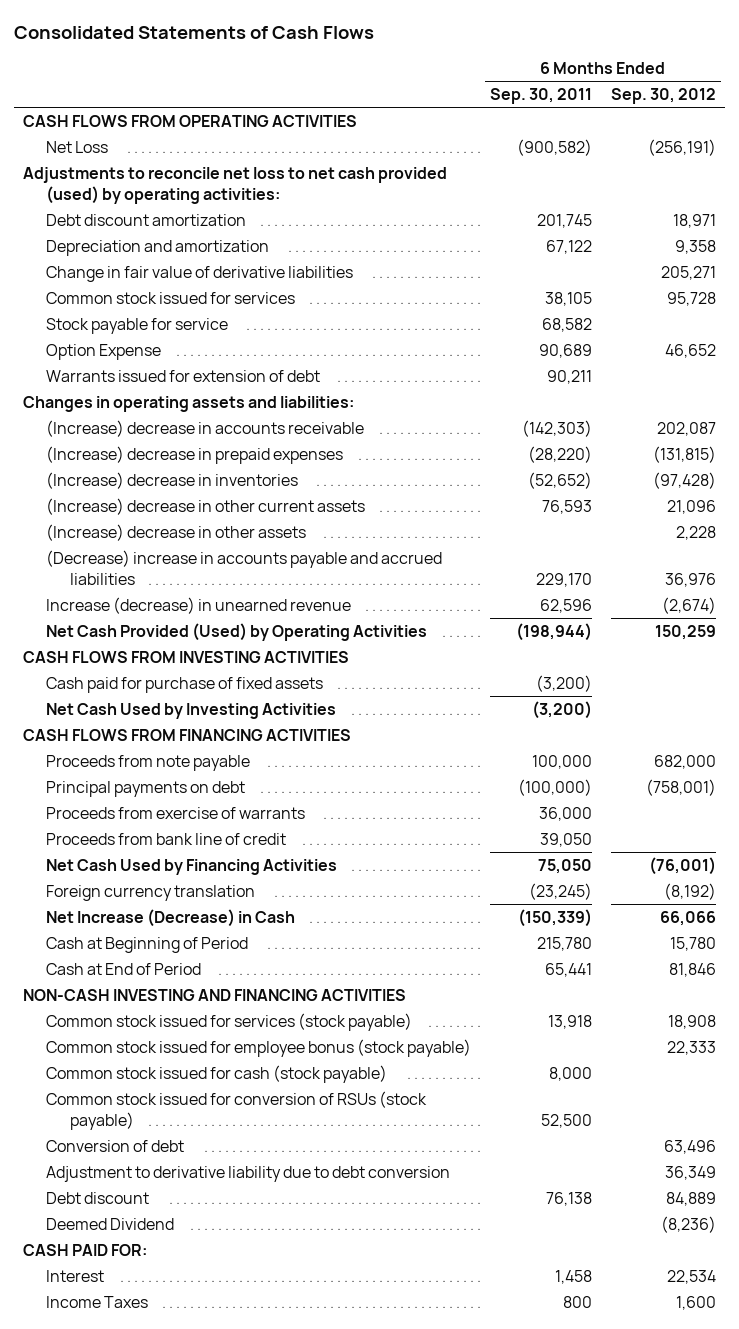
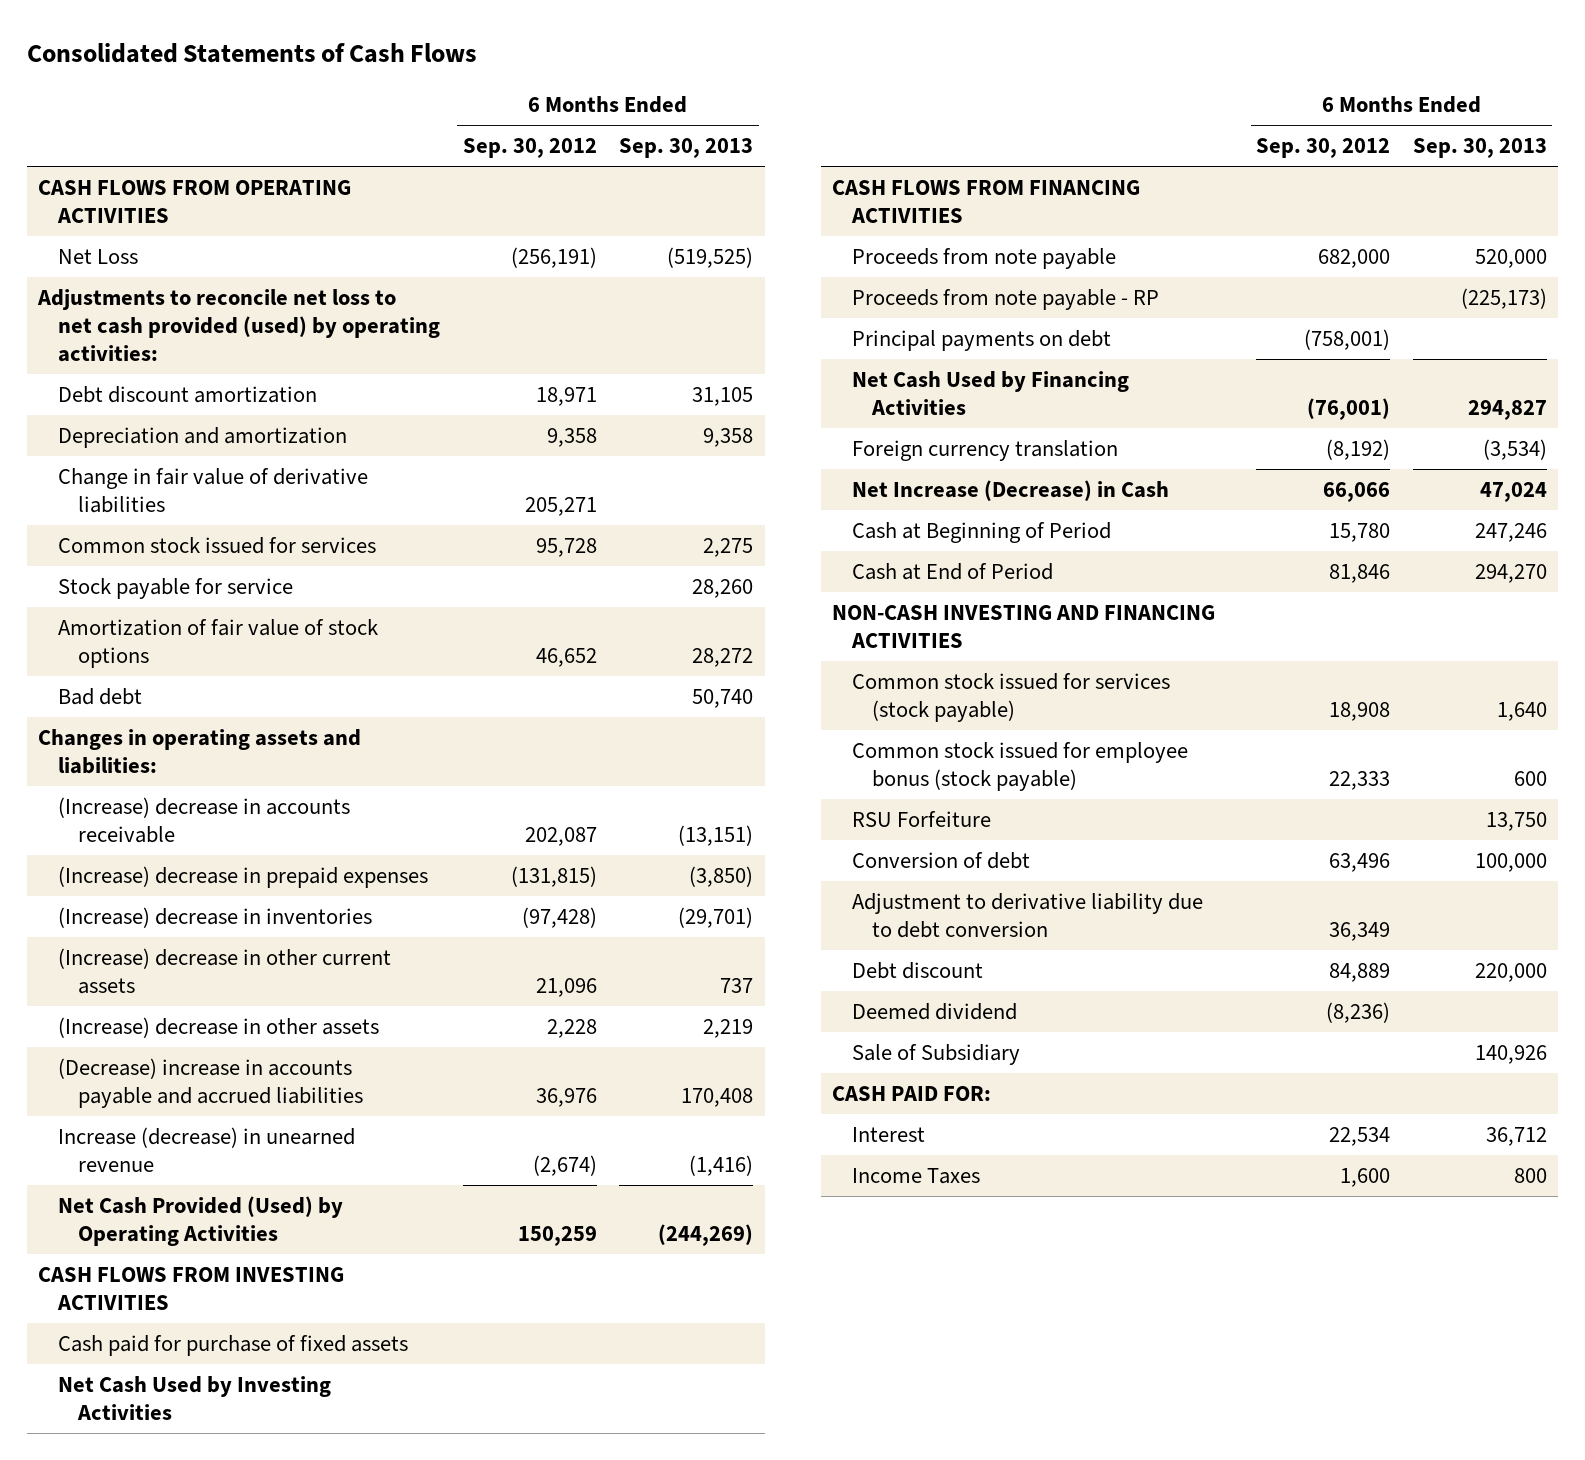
- | 6 Months Ended Sep. 30, 2011 | 6 Months Ended Sep. 30, 2012
+ | 6 Months Ended Sep. 30, 2012 | 6 Months Ended Sep. 30, 2013
- Option Expense | 90,689 | 46,652
- Warrants issued for extension of debt | 90,211 |
+ Amortization of fair value of stock options | 46,652 | 28,272
+ Bad debt | | 50,740
+ Proceeds from note payable - RP | | (225,173)
- Proceeds from exercise of warrants | 36,000 |
- Proceeds from bank line of credit | 39,050 |
- Common stock issued for cash (stock payable) | 8,000 |
- Common stock issued for conversion of RSUs (stock payable) | 52,500 |
+ RSU Forfeiture | | 13,750
- Deemed Dividend | | (8,236)
+ Deemed dividend | (8,236) |
+ Sale of Subsidiary | | 140,926

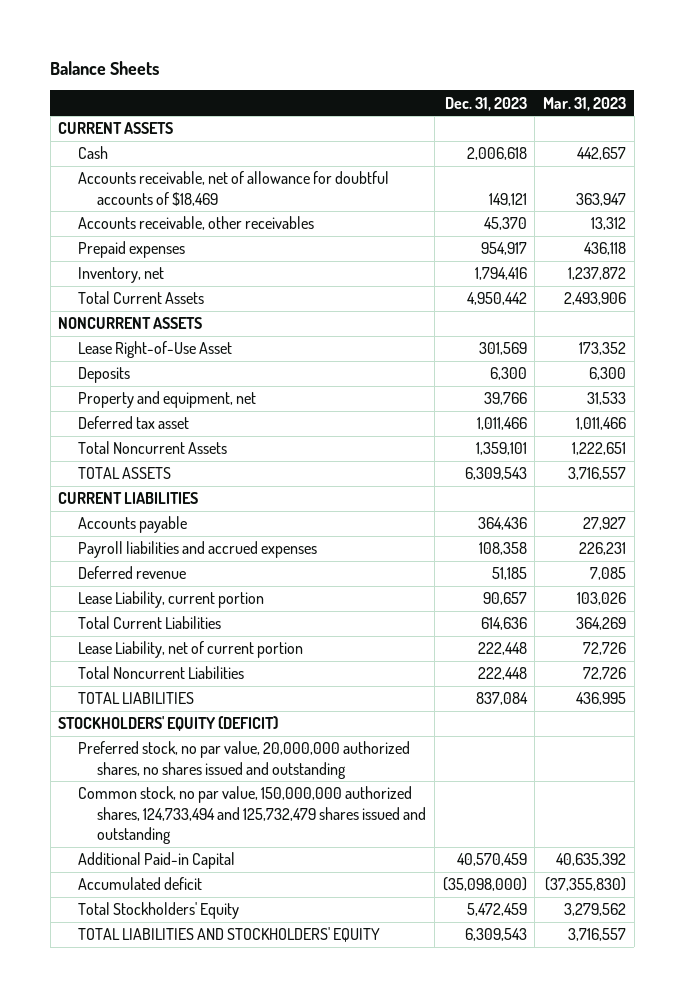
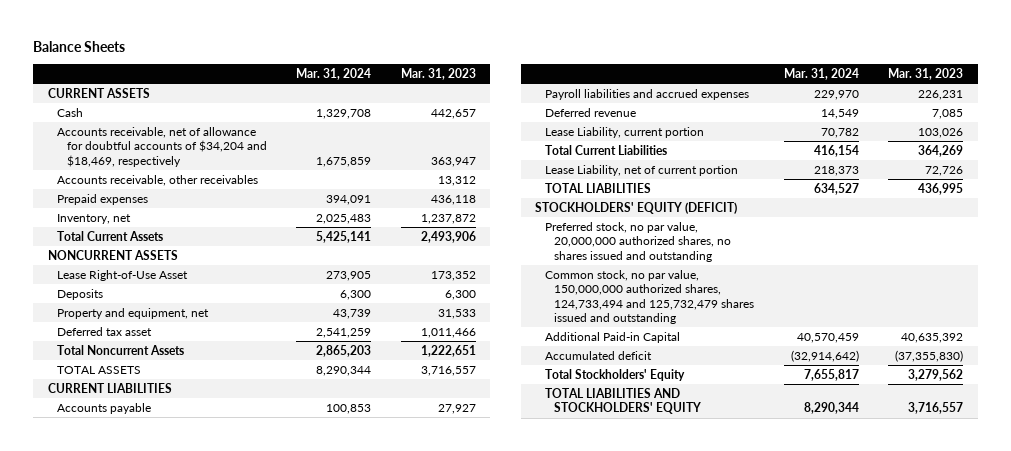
- | Dec. 31, 2023 | Mar. 31, 2023
+ | Mar. 31, 2024 | Mar. 31, 2023
- Accounts receivable, net of allowance for doubtful accounts of $18,469 | 149,121 | 363,947
+ Accounts receivable, net of allowance for doubtful accounts of $34,204 and $18,469, respectively | 1,675,859 | 363,947
- Total Noncurrent Liabilities | 222,448 | 72,726

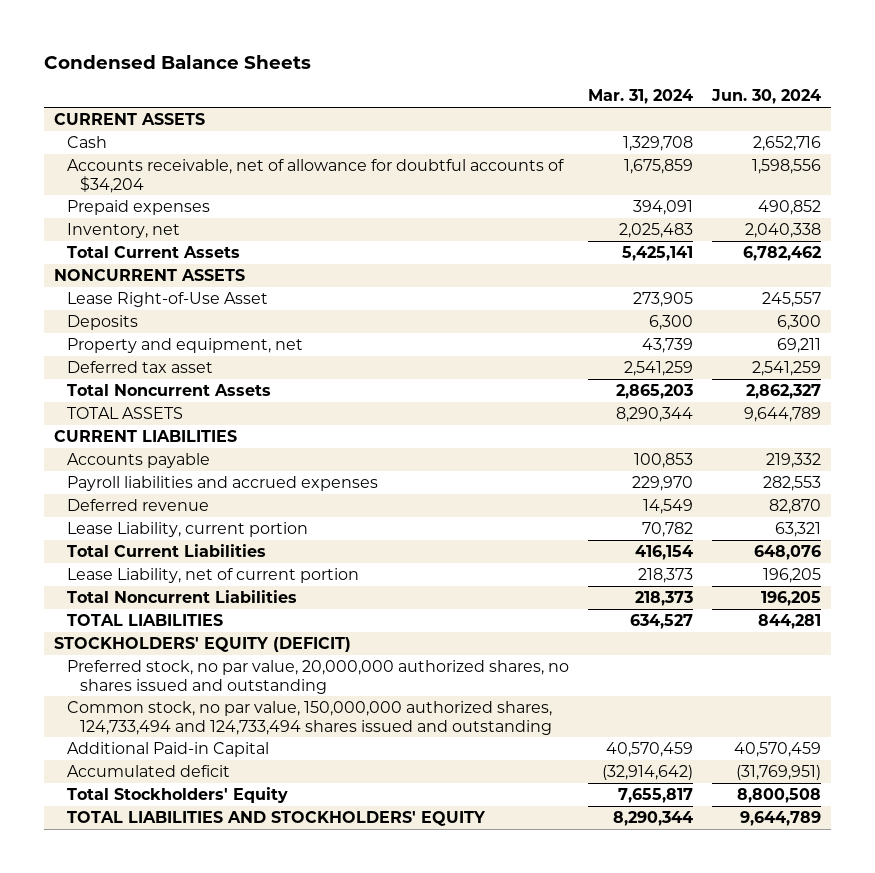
- Balance Sheets
+ Condensed Balance Sheets
- | Mar. 31, 2024 | Mar. 31, 2023
+ | Mar. 31, 2024 | Jun. 30, 2024
- Accounts receivable, net of allowance for doubtful accounts of $34,204 and $18,469, respectively | 1,675,859 | 363,947
- Accounts receivable, other receivables | | 13,312
+ Accounts receivable, net of allowance for doubtful accounts of $34,204 | 1,675,859 | 1,598,556
+ Total Noncurrent Liabilities | 218,373 | 196,205
- Common stock, no par value, 150,000,000 authorized shares, 124,733,494 and 125,732,479 shares issued and outstanding
+ Common stock, no par value, 150,000,000 authorized shares, 124,733,494 and 124,733,494 shares issued and outstanding

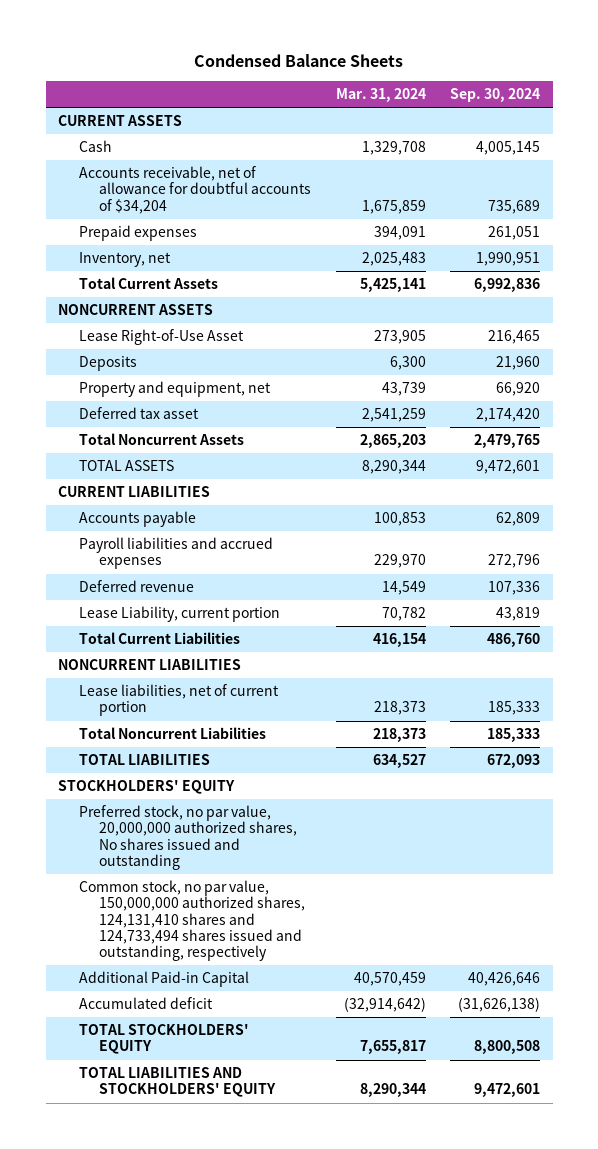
- | Mar. 31, 2024 | Jun. 30, 2024
+ | Mar. 31, 2024 | Sep. 30, 2024
- Lease Liability, net of current portion | 218,373 | 196,205
+ NONCURRENT LIABILITIES
+ Lease liabilities, net of current portion | 218,373 | 185,333
- STOCKHOLDERS' EQUITY (DEFICIT)
- Preferred stock, no par value, 20,000,000 authorized shares, no shares issued and outstanding
- Common stock, no par value, 150,000,000 authorized shares, 124,733,494 and 124,733,494 shares issued and outstanding
+ STOCKHOLDERS' EQUITY
+ Preferred stock, no par value, 20,000,000 authorized shares, No shares issued and outstanding
+ Common stock, no par value, 150,000,000 authorized shares, 124,131,410 shares and 124,733,494 shares issued and outstanding, respectively
- Total Stockholders' Equity | 7,655,817 | 8,800,508
+ TOTAL STOCKHOLDERS' EQUITY | 7,655,817 | 8,800,508

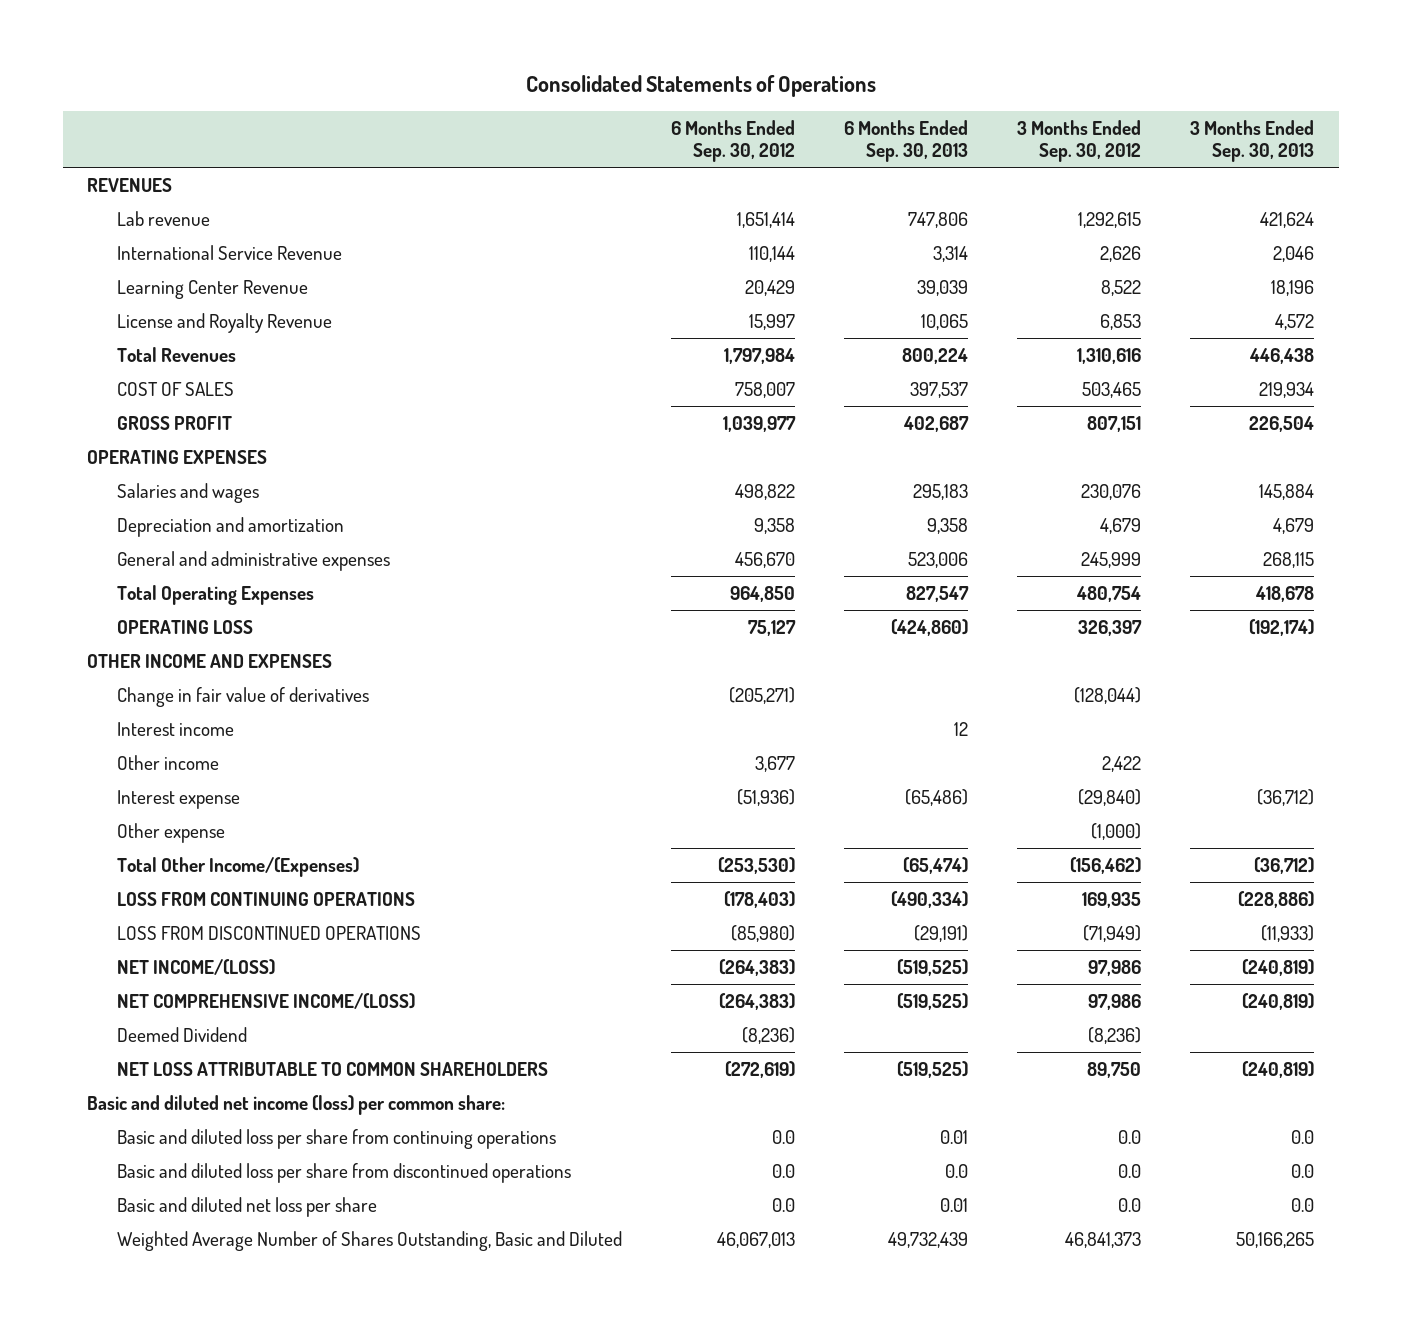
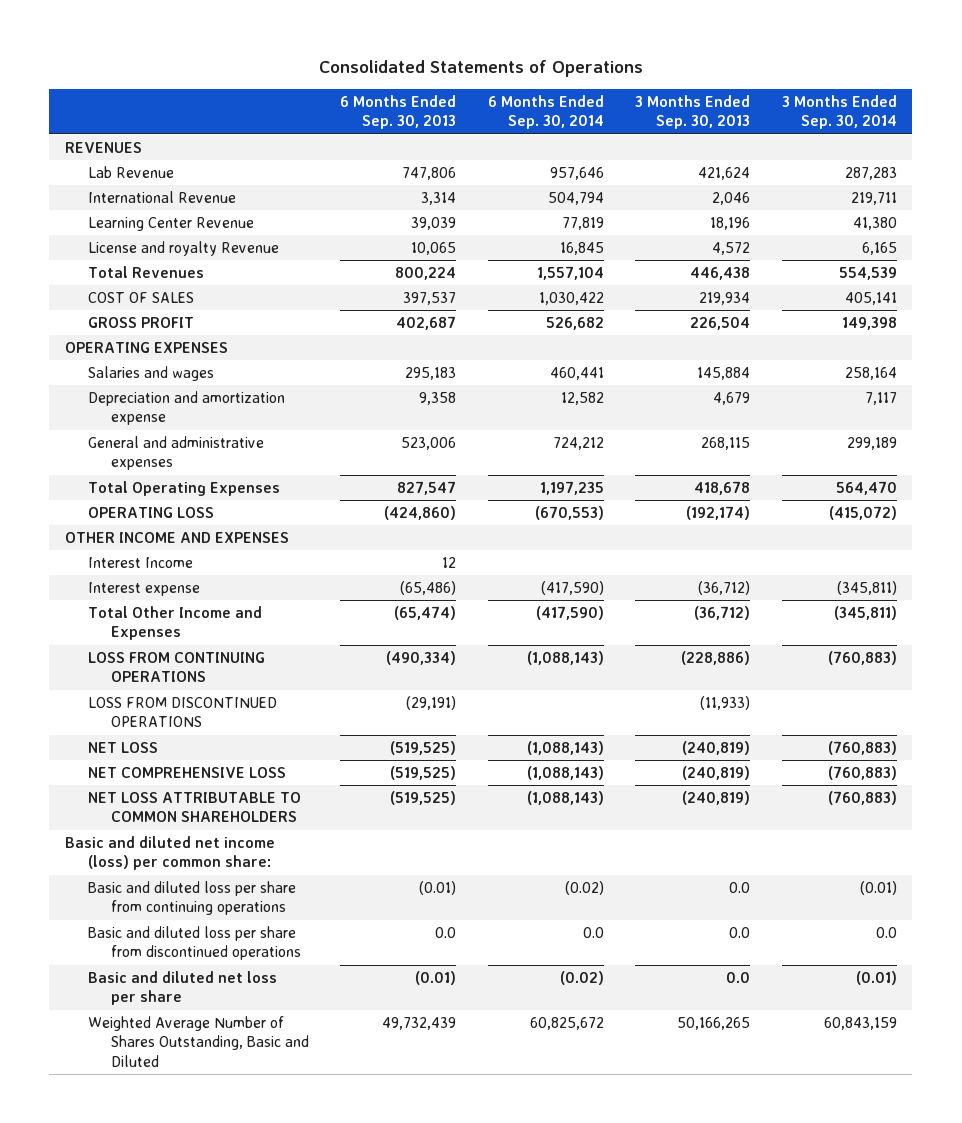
- | 6 Months Ended Sep. 30, 2012 | 6 Months Ended Sep. 30, 2013 | 3 Months Ended Sep. 30, 2012 | 3 Months Ended Sep. 30, 2013
+ | 6 Months Ended Sep. 30, 2013 | 6 Months Ended Sep. 30, 2014 | 3 Months Ended Sep. 30, 2013 | 3 Months Ended Sep. 30, 2014
- Lab revenue | 1,651,414 | 747,806 | 1,292,615 | 421,624
- International Service Revenue | 110,144 | 3,314 | 2,626 | 2,046
+ Lab Revenue | 747,806 | 957,646 | 421,624 | 287,283
+ International Revenue | 3,314 | 504,794 | 2,046 | 219,711
- License and Royalty Revenue | 15,997 | 10,065 | 6,853 | 4,572
+ License and royalty Revenue | 10,065 | 16,845 | 4,572 | 6,165
- Depreciation and amortization | 9,358 | 9,358 | 4,679 | 4,679
+ Depreciation and amortization expense | 9,358 | 12,582 | 4,679 | 7,117
- Change in fair value of derivatives | (205,271) | | (128,044) |
- Interest income | | 12 | |
- Other income | 3,677 | | 2,422 |
+ Interest Income | 12 | | |
- Other expense | | | (1,000) |
- Total Other Income/(Expenses) | (253,530) | (65,474) | (156,462) | (36,712)
+ Total Other Income and Expenses | (65,474) | (417,590) | (36,712) | (345,811)
- NET INCOME/(LOSS) | (264,383) | (519,525) | 97,986 | (240,819)
- NET COMPREHENSIVE INCOME/(LOSS) | (264,383) | (519,525) | 97,986 | (240,819)
- Deemed Dividend | (8,236) | | (8,236) |
+ NET LOSS | (519,525) | (1,088,143) | (240,819) | (760,883)
+ NET COMPREHENSIVE LOSS | (519,525) | (1,088,143) | (240,819) | (760,883)
- Basic and diluted loss per share from continuing operations | 0.0 | 0.01 | 0.0 | 0.0
+ Basic and diluted loss per share from continuing operations | (0.01) | (0.02) | 0.0 | (0.01)
- Basic and diluted net loss per share | 0.0 | 0.01 | 0.0 | 0.0
+ Basic and diluted net loss per share | (0.01) | (0.02) | 0.0 | (0.01)

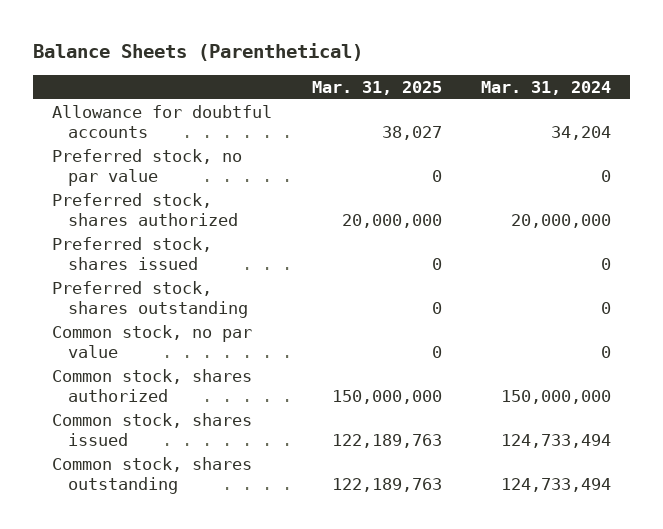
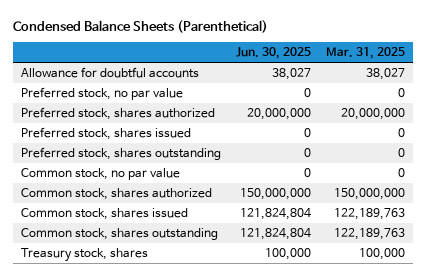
- Balance Sheets (Parenthetical)
+ Condensed Balance Sheets (Parenthetical)
- | Mar. 31, 2025 | Mar. 31, 2024
+ | Jun. 30, 2025 | Mar. 31, 2025
+ Treasury stock, shares | 100,000 | 100,000

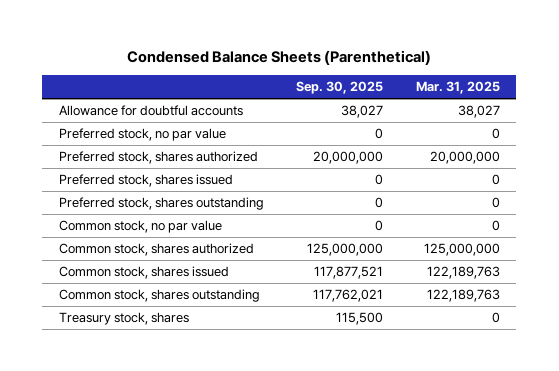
- | Jun. 30, 2025 | Mar. 31, 2025
+ | Sep. 30, 2025 | Mar. 31, 2025
- Common stock, shares authorized | 150,000,000 | 150,000,000
+ Common stock, shares authorized | 125,000,000 | 125,000,000
- Treasury stock, shares | 100,000 | 100,000
+ Treasury stock, shares | 115,500 | 0

